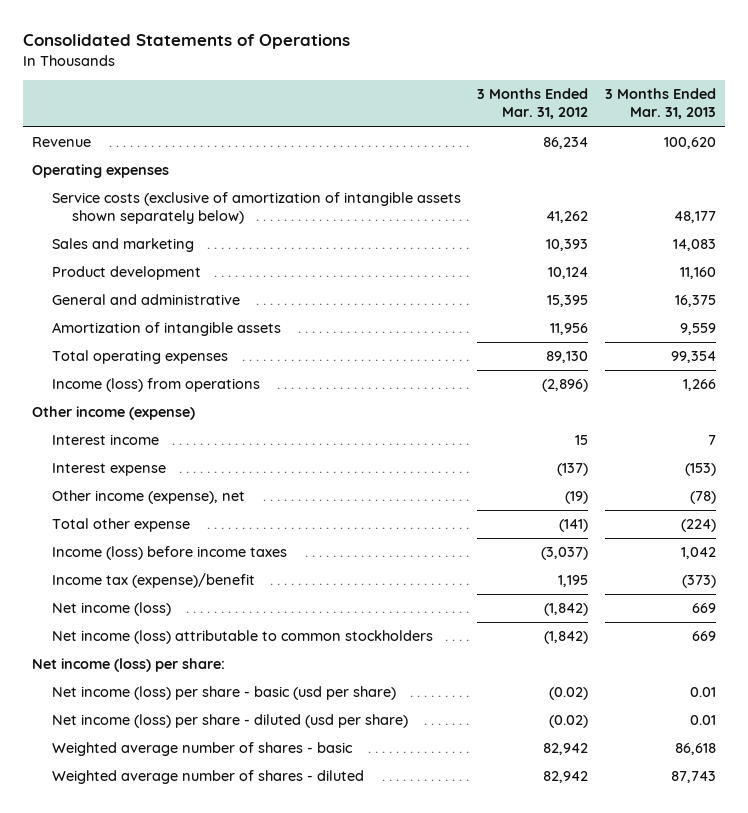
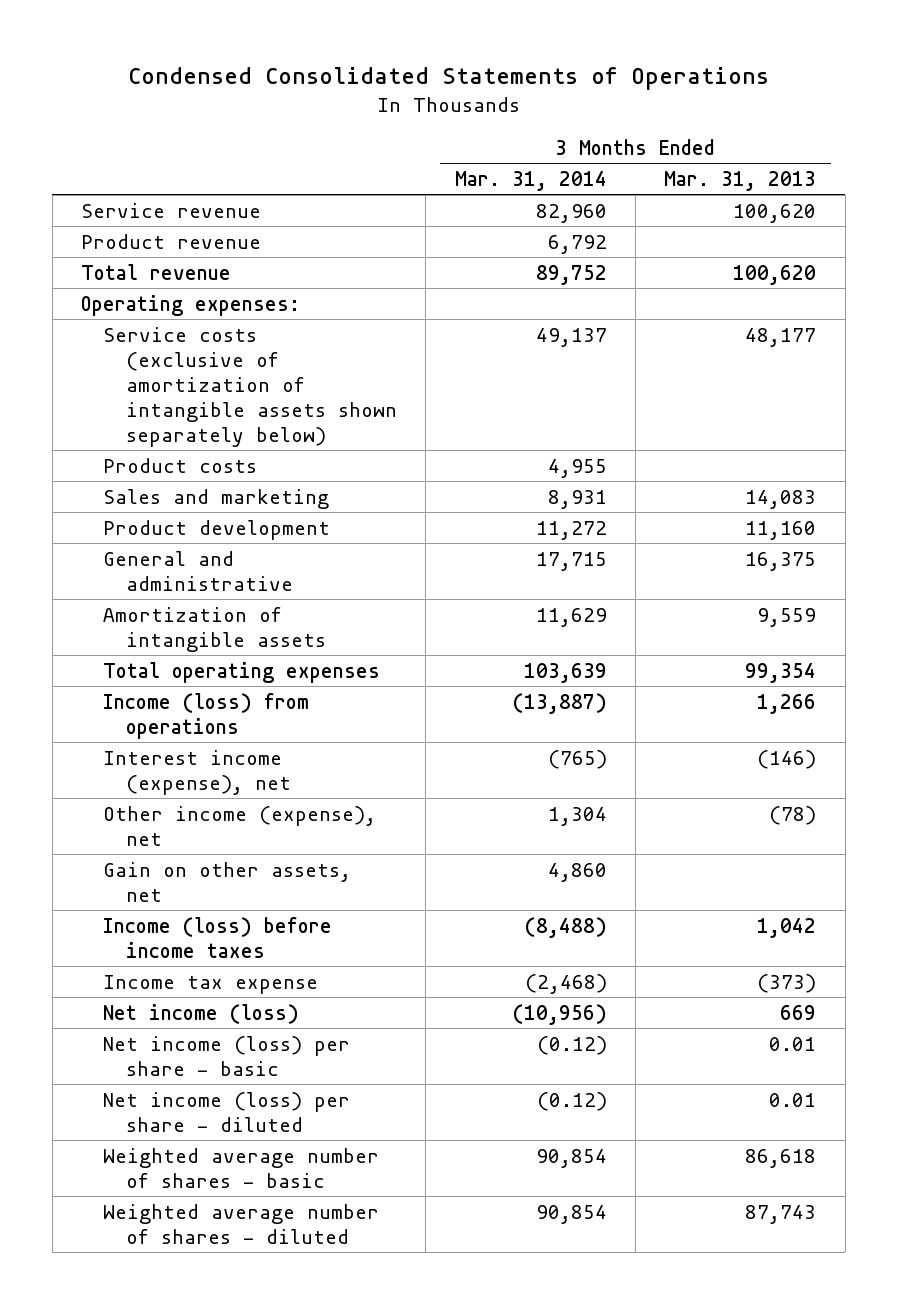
- Consolidated Statements of Operations
+ Condensed Consolidated Statements of Operations
- | 3 Months Ended Mar. 31, 2012 | 3 Months Ended Mar. 31, 2013
+ | 3 Months Ended Mar. 31, 2014 | 3 Months Ended Mar. 31, 2013
- Revenue | 86,234 | 100,620
- Operating expenses
+ Service revenue | 82,960 | 100,620
+ Product revenue | 6,792 |
+ Total revenue | 89,752 | 100,620
+ Operating expenses:
+ Product costs | 4,955 |
- Other income (expense)
- Interest income | 15 | 7
- Interest expense | (137) | (153)
+ Interest income (expense), net | (765) | (146)
- Total other expense | (141) | (224)
+ Gain on other assets, net | 4,860 |
- Income tax (expense)/benefit | 1,195 | (373)
+ Income tax expense | (2,468) | (373)
- Net income (loss) attributable to common stockholders | (1,842) | 669
- Net income (loss) per share:
- Net income (loss) per share - basic (usd per share) | (0.02) | 0.01
- Net income (loss) per share - diluted (usd per share) | (0.02) | 0.01
+ Net income (loss) per share - basic | (0.12) | 0.01
+ Net income (loss) per share - diluted | (0.12) | 0.01

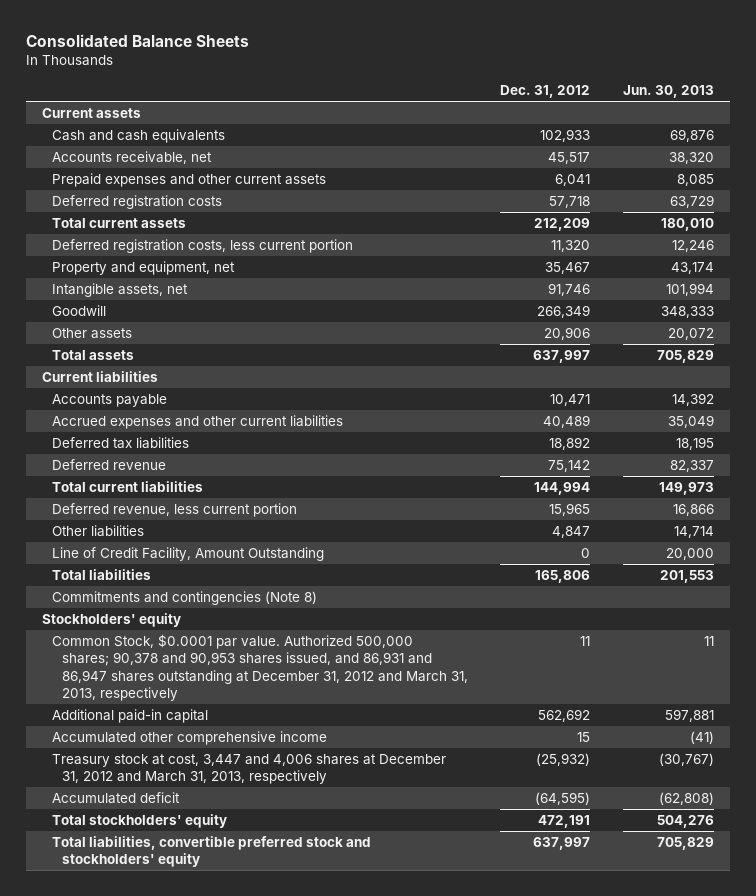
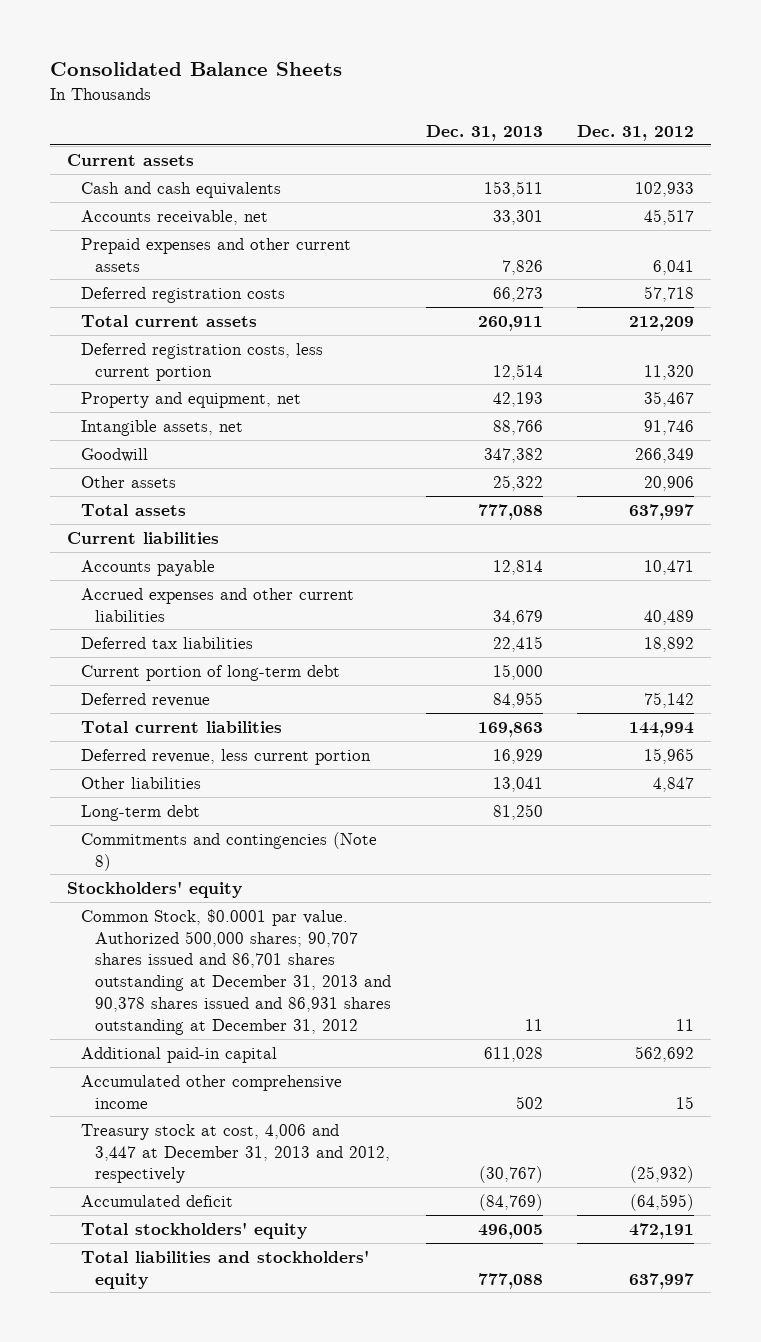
- | Dec. 31, 2012 | Jun. 30, 2013
+ | Dec. 31, 2013 | Dec. 31, 2012
+ Current portion of long-term debt | 15,000 |
- Line of Credit Facility, Amount Outstanding | 0 | 20,000
- Total liabilities | 165,806 | 201,553
+ Long-term debt | 81,250 |
- Common Stock, $0.0001 par value. Authorized 500,000 shares; 90,378 and 90,953 shares issued, and 86,931 and 86,947 shares outstanding at December 31, 2012 and March 31, 2013, respectively | 11 | 11
+ Common Stock, $0.0001 par value. Authorized 500,000 shares; 90,707 shares issued and 86,701 shares outstanding at December 31, 2013 and 90,378 shares issued and 86,931 shares outstanding at December 31, 2012 | 11 | 11
- Treasury stock at cost, 3,447 and 4,006 shares at December 31, 2012 and March 31, 2013, respectively | (25,932) | (30,767)
+ Treasury stock at cost, 4,006 and 3,447 at December 31, 2013 and 2012, respectively | (30,767) | (25,932)
- Total liabilities, convertible preferred stock and stockholders' equity | 637,997 | 705,829
+ Total liabilities and stockholders' equity | 777,088 | 637,997

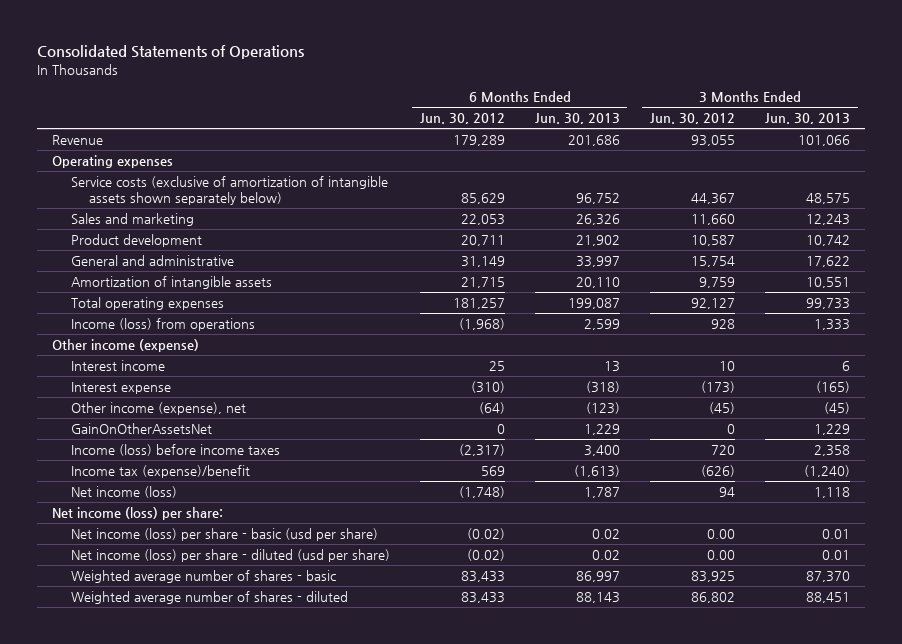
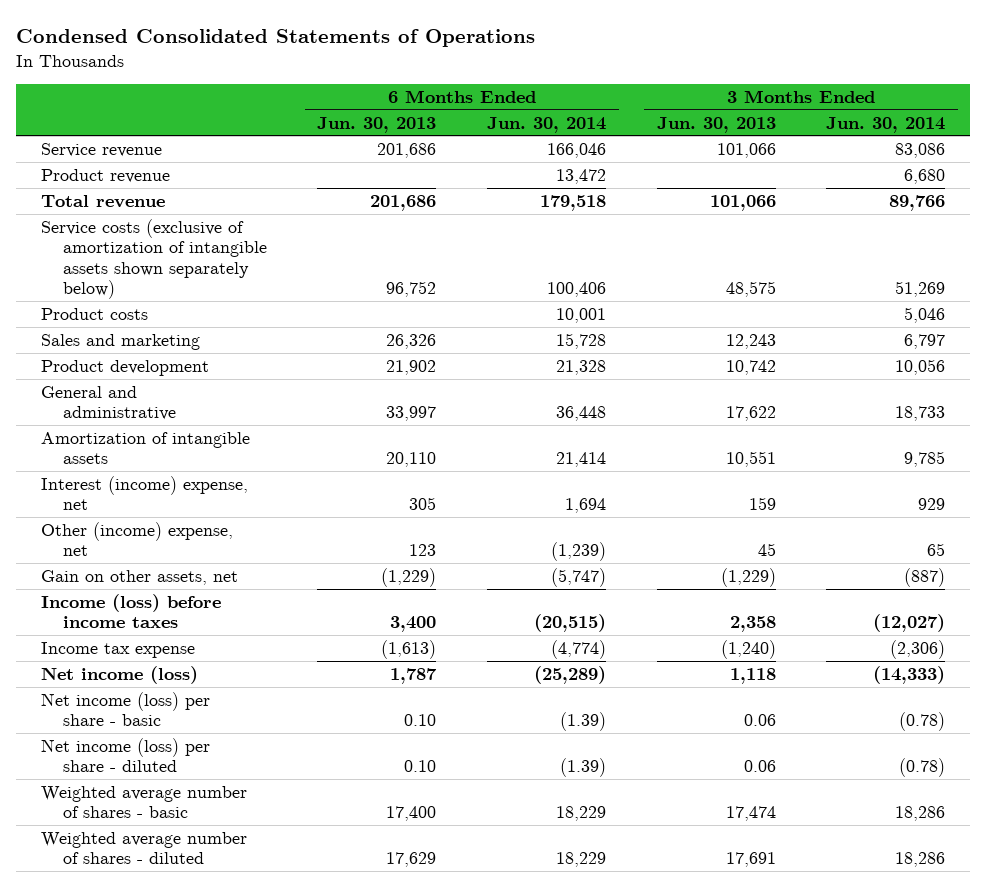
- Consolidated Statements of Operations
+ Condensed Consolidated Statements of Operations
- | 6 Months Ended Jun. 30, 2012 | 6 Months Ended Jun. 30, 2013 | 3 Months Ended Jun. 30, 2012 | 3 Months Ended Jun. 30, 2013
+ | 6 Months Ended Jun. 30, 2013 | 6 Months Ended Jun. 30, 2014 | 3 Months Ended Jun. 30, 2013 | 3 Months Ended Jun. 30, 2014
- Revenue | 179,289 | 201,686 | 93,055 | 101,066
- Operating expenses
+ Service revenue | 201,686 | 166,046 | 101,066 | 83,086
+ Product revenue | | 13,472 | | 6,680
+ Total revenue | 201,686 | 179,518 | 101,066 | 89,766
+ Product costs | | 10,001 | | 5,046
- Total operating expenses | 181,257 | 199,087 | 92,127 | 99,733
- Income (loss) from operations | (1,968) | 2,599 | 928 | 1,333
- Other income (expense)
- Interest income | 25 | 13 | 10 | 6
- Interest expense | (310) | (318) | (173) | (165)
- Other income (expense), net | (64) | (123) | (45) | (45)
- GainOnOtherAssetsNet | 0 | 1,229 | 0 | 1,229
+ Interest (income) expense, net | 305 | 1,694 | 159 | 929
+ Other (income) expense, net | 123 | (1,239) | 45 | 65
+ Gain on other assets, net | (1,229) | (5,747) | (1,229) | (887)
- Income tax (expense)/benefit | 569 | (1,613) | (626) | (1,240)
+ Income tax expense | (1,613) | (4,774) | (1,240) | (2,306)
- Net income (loss) per share:
- Net income (loss) per share - basic (usd per share) | (0.02) | 0.02 | 0.00 | 0.01
- Net income (loss) per share - diluted (usd per share) | (0.02) | 0.02 | 0.00 | 0.01
- Weighted average number of shares - basic | 83,433 | 86,997 | 83,925 | 87,370
- Weighted average number of shares - diluted | 83,433 | 88,143 | 86,802 | 88,451
+ Net income (loss) per share - basic | 0.10 | (1.39) | 0.06 | (0.78)
+ Net income (loss) per share - diluted | 0.10 | (1.39) | 0.06 | (0.78)
+ Weighted average number of shares - basic | 17,400 | 18,229 | 17,474 | 18,286
+ Weighted average number of shares - diluted | 17,629 | 18,229 | 17,691 | 18,286

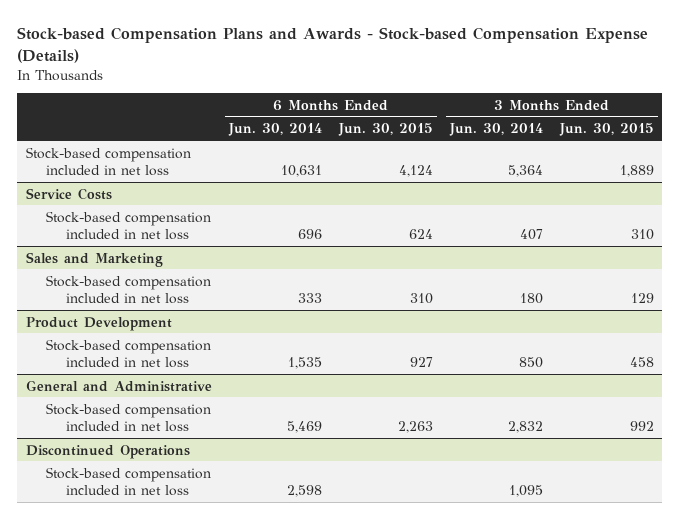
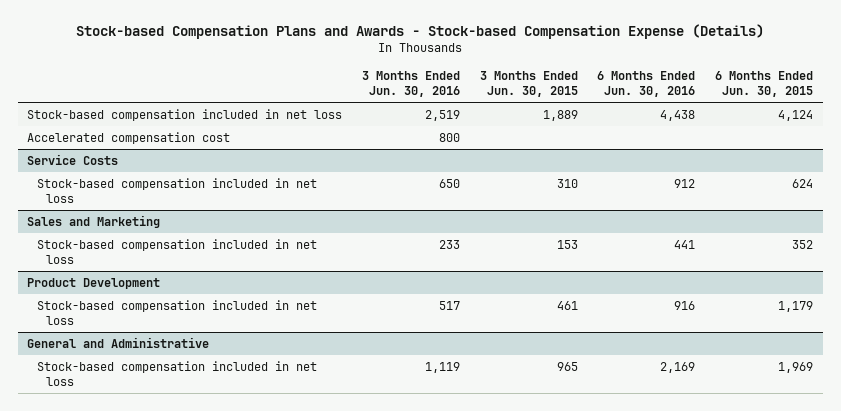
- | 6 Months Ended Jun. 30, 2014 | 6 Months Ended Jun. 30, 2015 | 3 Months Ended Jun. 30, 2014 | 3 Months Ended Jun. 30, 2015
+ | 3 Months Ended Jun. 30, 2016 | 3 Months Ended Jun. 30, 2015 | 6 Months Ended Jun. 30, 2016 | 6 Months Ended Jun. 30, 2015
+ Accelerated compensation cost | 800 | | |
@ Sales and Marketing
- Stock-based compensation included in net loss | 333 | 310 | 180 | 129
+ Stock-based compensation included in net loss | 233 | 153 | 441 | 352
@ Product Development
- Stock-based compensation included in net loss | 1,535 | 927 | 850 | 458
+ Stock-based compensation included in net loss | 517 | 461 | 916 | 1,179
@ General and Administrative
- Stock-based compensation included in net loss | 5,469 | 2,263 | 2,832 | 992
- Discontinued Operations
- Stock-based compensation included in net loss | 2,598 | | 1,095 |
@ General and Administrative
+ Stock-based compensation included in net loss | 1,119 | 965 | 2,169 | 1,969

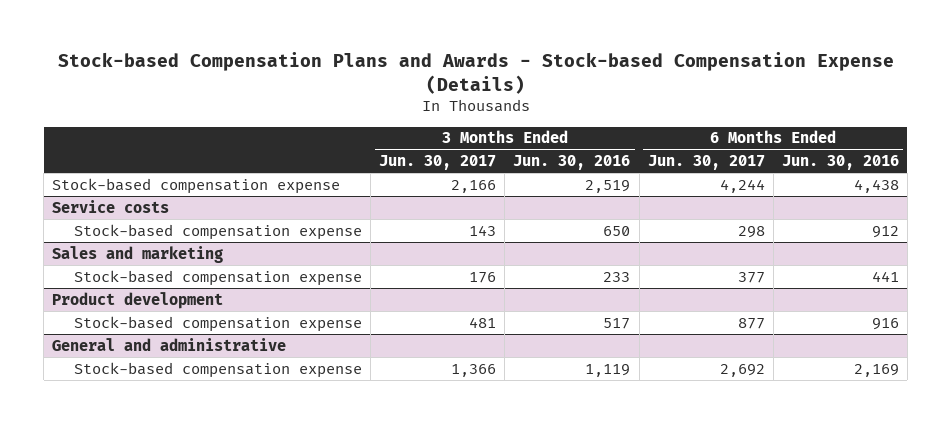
- | 3 Months Ended Jun. 30, 2016 | 3 Months Ended Jun. 30, 2015 | 6 Months Ended Jun. 30, 2016 | 6 Months Ended Jun. 30, 2015
+ | 3 Months Ended Jun. 30, 2017 | 3 Months Ended Jun. 30, 2016 | 6 Months Ended Jun. 30, 2017 | 6 Months Ended Jun. 30, 2016
- Stock-based compensation included in net loss | 2,519 | 1,889 | 4,438 | 4,124
- Accelerated compensation cost | 800 | | |
- Service Costs
- Stock-based compensation included in net loss | 650 | 310 | 912 | 624
- Sales and Marketing
- Stock-based compensation included in net loss | 233 | 153 | 441 | 352
- Product Development
- Stock-based compensation included in net loss | 517 | 461 | 916 | 1,179
- General and Administrative
- Stock-based compensation included in net loss | 1,119 | 965 | 2,169 | 1,969
+ Stock-based compensation expense | 2,166 | 2,519 | 4,244 | 4,438
+ Service costs
+ Stock-based compensation expense | 143 | 650 | 298 | 912
+ Sales and marketing
+ Stock-based compensation expense | 176 | 233 | 377 | 441
+ Product development
+ Stock-based compensation expense | 481 | 517 | 877 | 916
+ General and administrative
+ Stock-based compensation expense | 1,366 | 1,119 | 2,692 | 2,169

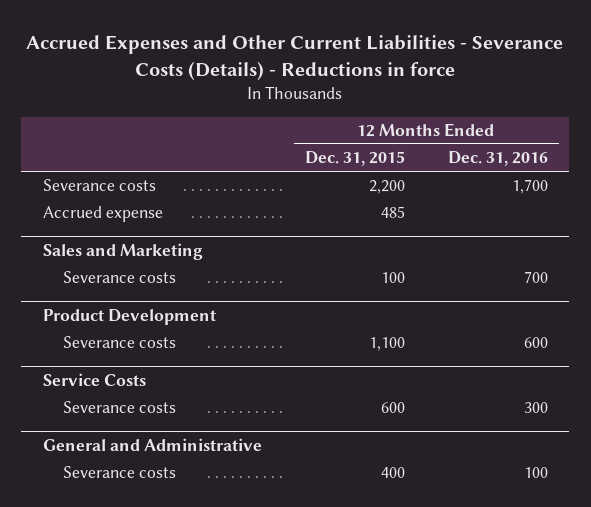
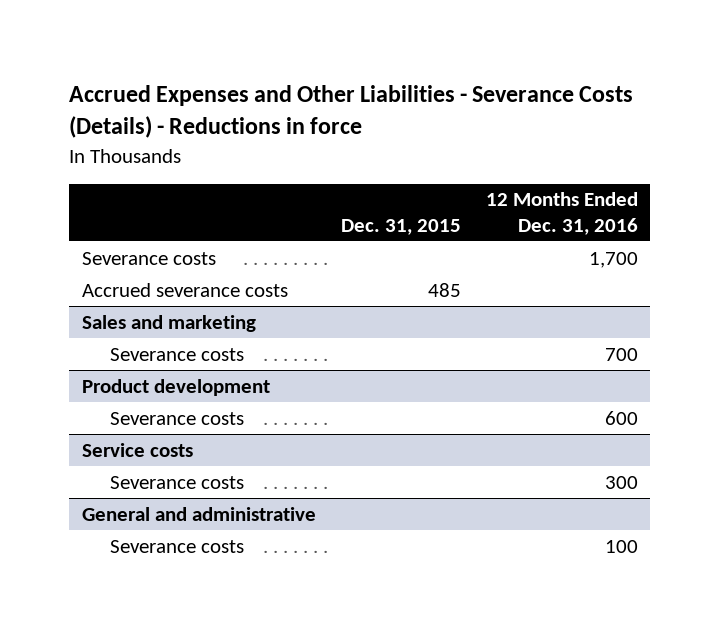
- Accrued Expenses and Other Current Liabilities - Severance Costs (Details) - Reductions in force
+ Accrued Expenses and Other Liabilities - Severance Costs (Details) - Reductions in force
- | 12 Months Ended Dec. 31, 2015 | 12 Months Ended Dec. 31, 2016
+ | Dec. 31, 2015 | 12 Months Ended Dec. 31, 2016
- Accrued expense | 485 |
- Sales and Marketing
+ Accrued severance costs | 485 |
+ Sales and marketing
- Product Development
+ Product development
- Service Costs
+ Service costs
- General and Administrative
+ General and administrative

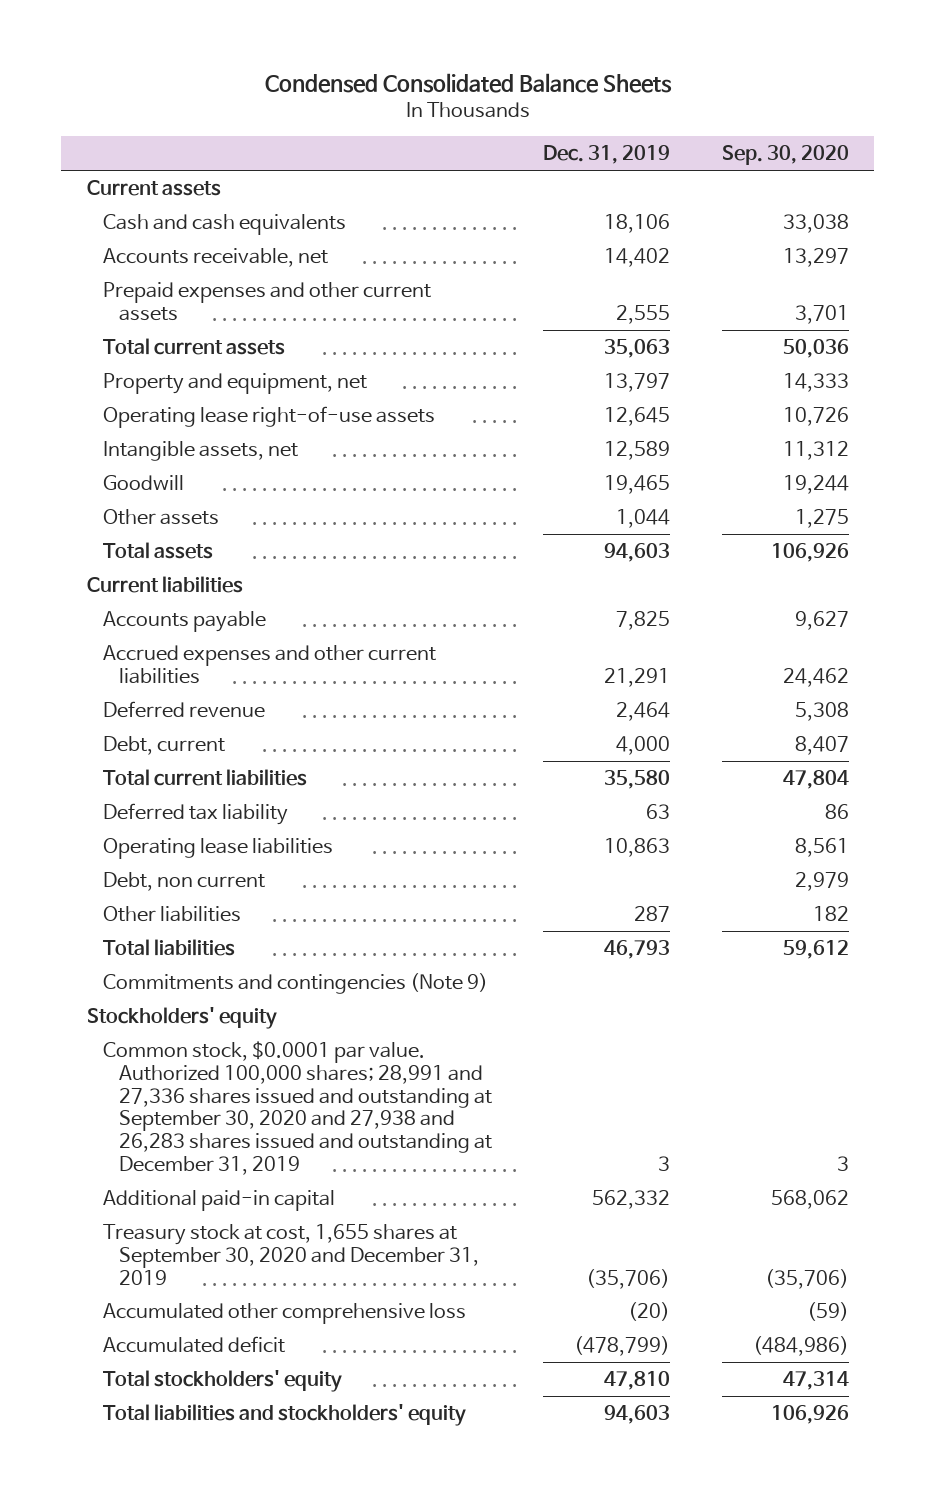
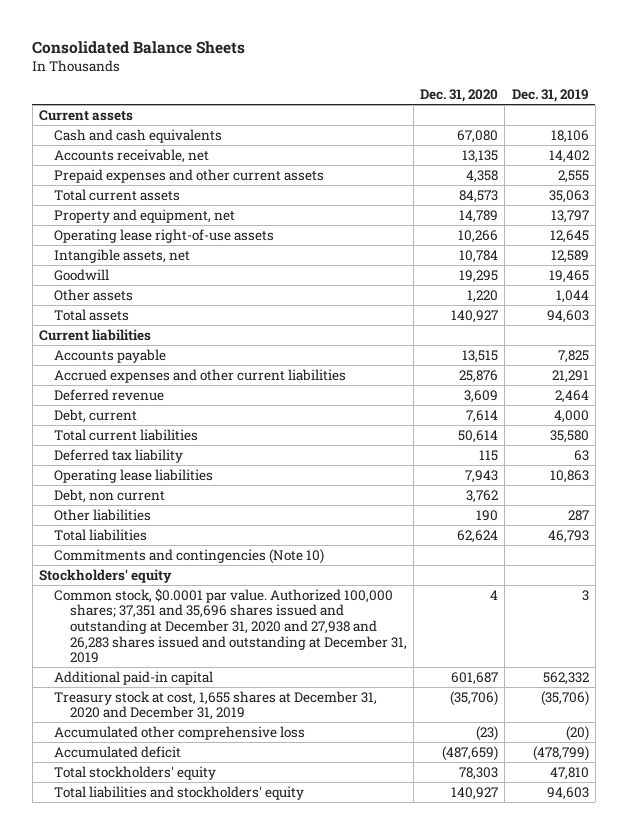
- Condensed Consolidated Balance Sheets
+ Consolidated Balance Sheets
- | Dec. 31, 2019 | Sep. 30, 2020
+ | Dec. 31, 2020 | Dec. 31, 2019
- Commitments and contingencies (Note 9)
+ Commitments and contingencies (Note 10)
- Common stock, $0.0001 par value. Authorized 100,000 shares; 28,991 and 27,336 shares issued and outstanding at September 30, 2020 and 27,938 and 26,283 shares issued and outstanding at December 31, 2019 | 3 | 3
+ Common stock, $0.0001 par value. Authorized 100,000 shares; 37,351 and 35,696 shares issued and outstanding at December 31, 2020 and 27,938 and 26,283 shares issued and outstanding at December 31, 2019 | 4 | 3
- Treasury stock at cost, 1,655 shares at September 30, 2020 and December 31, 2019 | (35,706) | (35,706)
+ Treasury stock at cost, 1,655 shares at December 31, 2020 and December 31, 2019 | (35,706) | (35,706)

